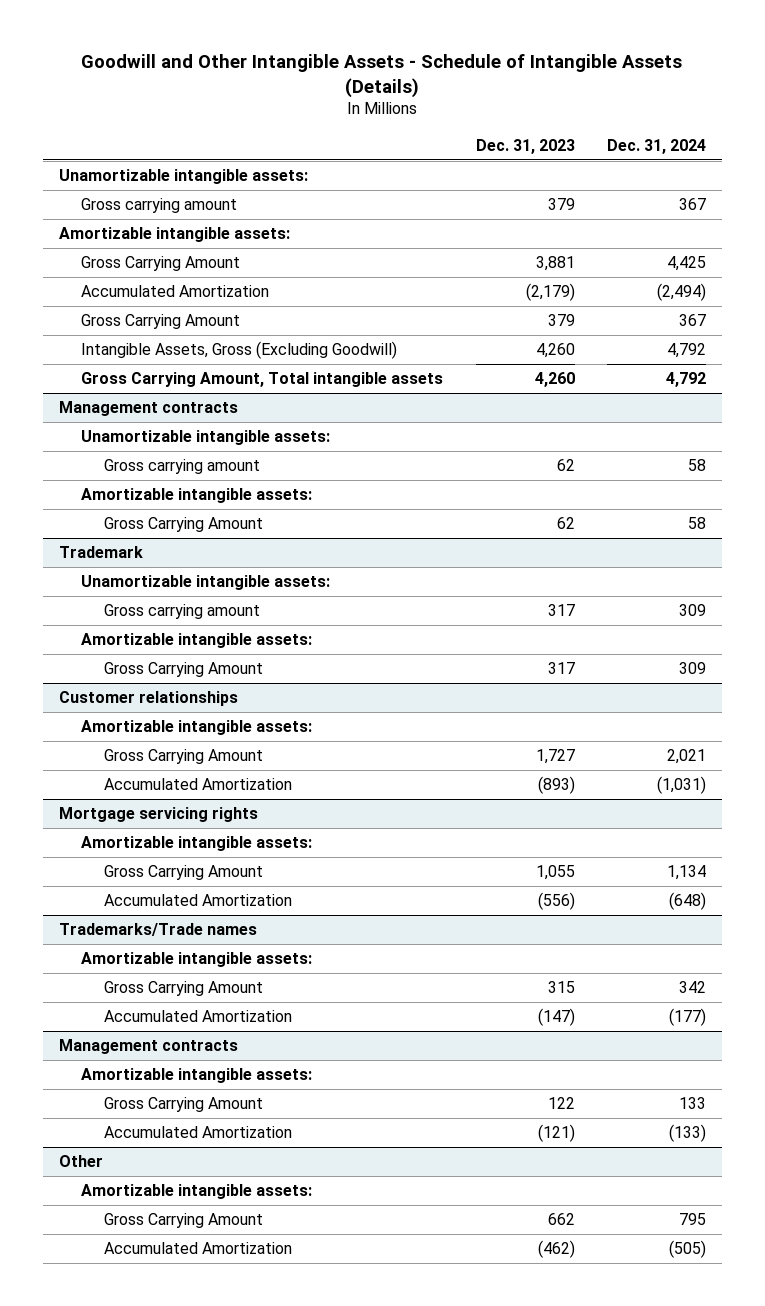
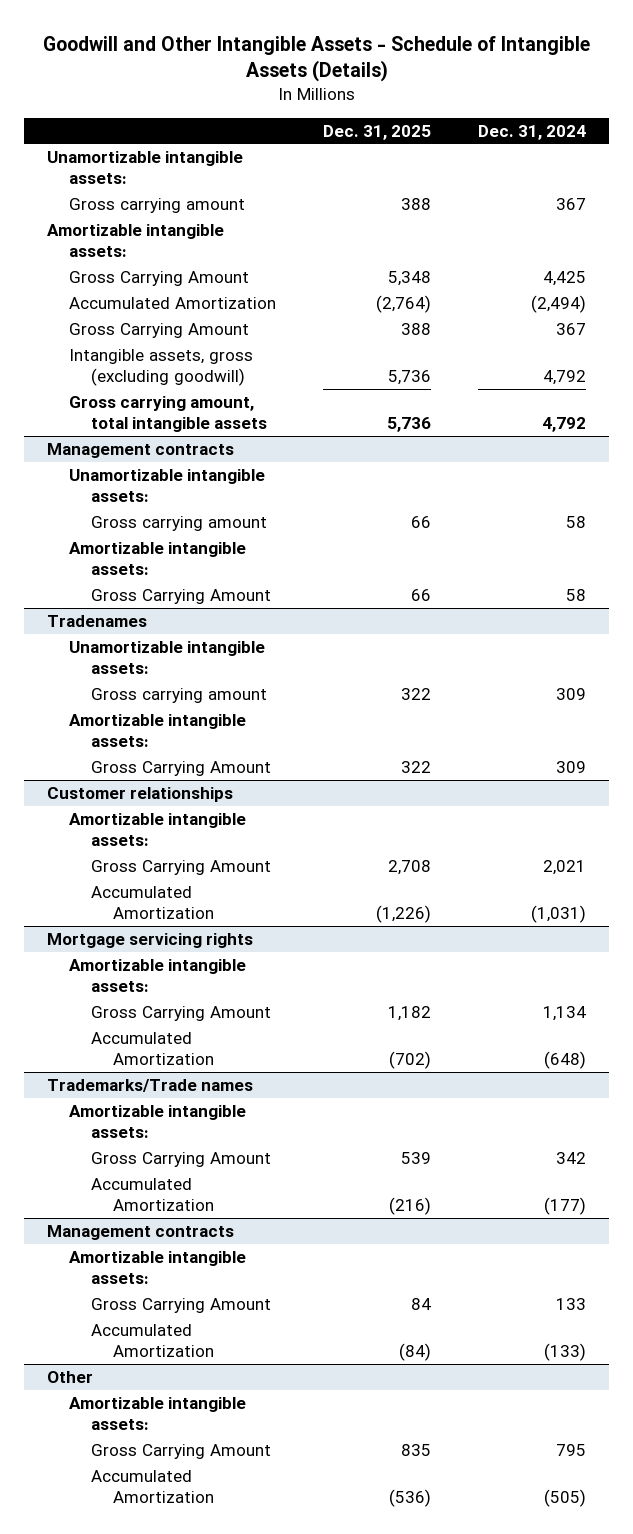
- | Dec. 31, 2023 | Dec. 31, 2024
+ | Dec. 31, 2025 | Dec. 31, 2024
- Intangible Assets, Gross (Excluding Goodwill) | 4,260 | 4,792
- Gross Carrying Amount, Total intangible assets | 4,260 | 4,792
+ Intangible assets, gross (excluding goodwill) | 5,736 | 4,792
+ Gross carrying amount, total intangible assets | 5,736 | 4,792
- Trademark
+ Tradenames

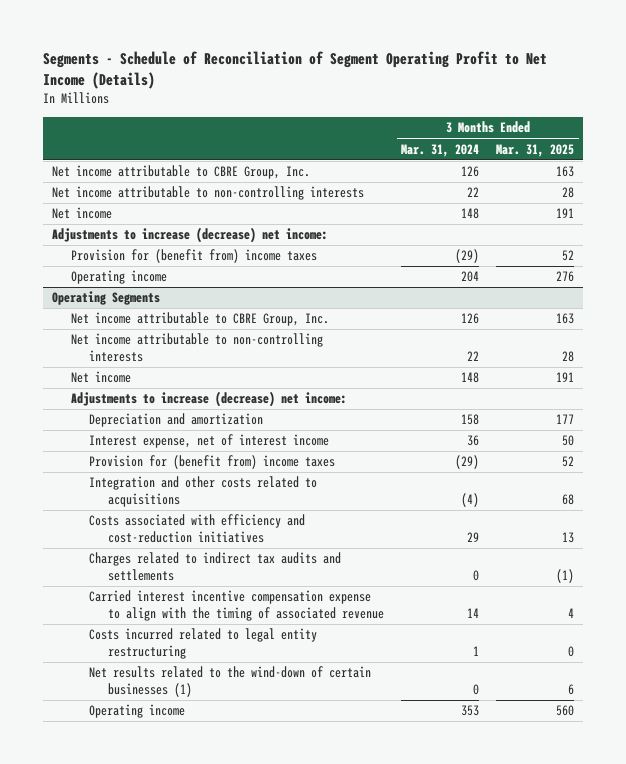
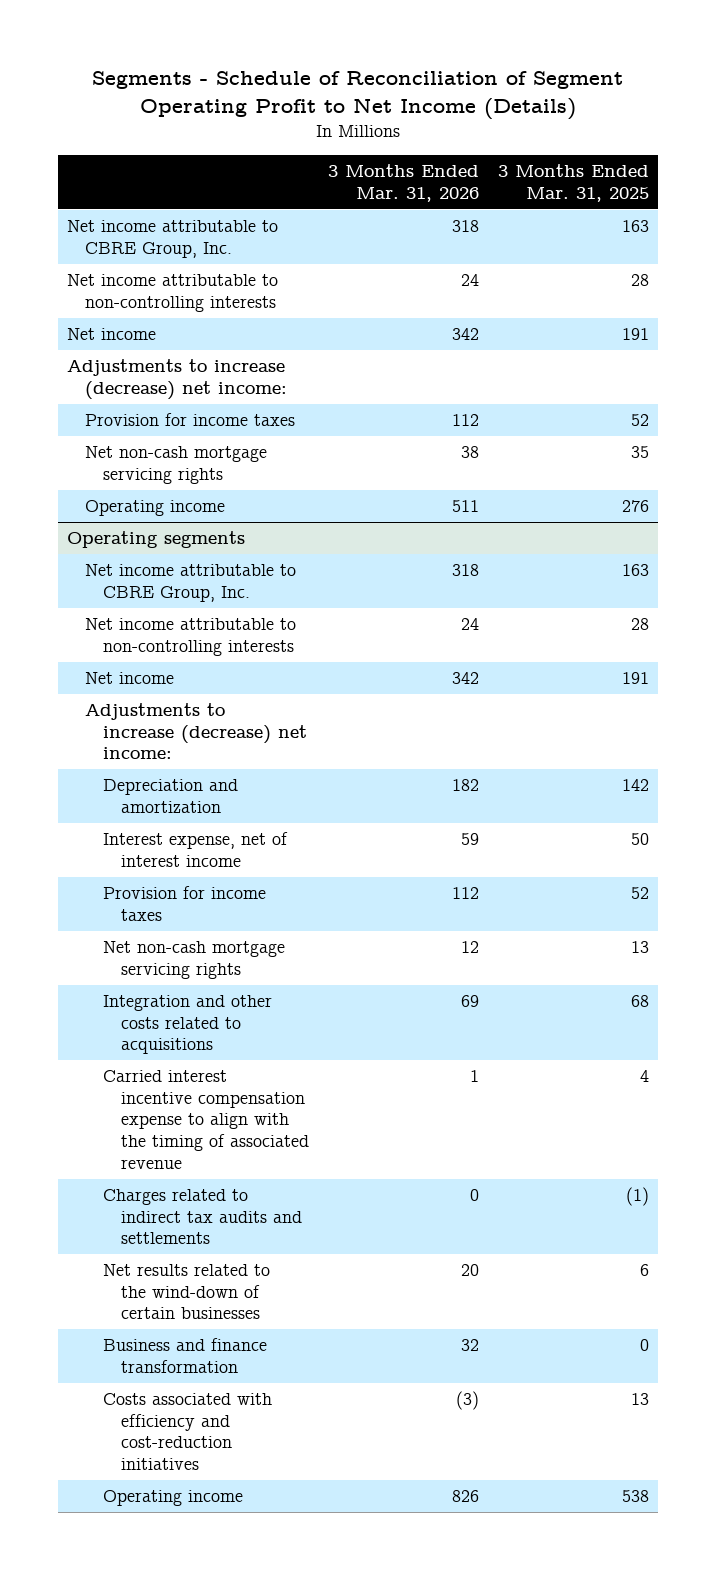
- | 3 Months Ended Mar. 31, 2024 | 3 Months Ended Mar. 31, 2025
+ | 3 Months Ended Mar. 31, 2026 | 3 Months Ended Mar. 31, 2025
- Provision for (benefit from) income taxes | (29) | 52
+ Provision for income taxes | 112 | 52
+ Net non-cash mortgage servicing rights | 38 | 35
- Operating Segments
+ Operating segments
- Depreciation and amortization | 158 | 177
+ Depreciation and amortization | 182 | 142
- Provision for (benefit from) income taxes | (29) | 52
+ Provision for income taxes | 112 | 52
+ Net non-cash mortgage servicing rights | 12 | 13
- Costs associated with efficiency and cost-reduction initiatives | 29 | 13
- Charges related to indirect tax audits and settlements | 0 | (1)
- Costs incurred related to legal entity restructuring | 1 | 0
- Net results related to the wind-down of certain businesses (1) | 0 | 6
- Operating income | 353 | 560
+ Charges related to indirect tax audits and settlements | 0 | (1)
+ Net results related to the wind-down of certain businesses | 20 | 6
+ Business and finance transformation | 32 | 0
+ Costs associated with efficiency and cost-reduction initiatives | (3) | 13
+ Operating income | 826 | 538

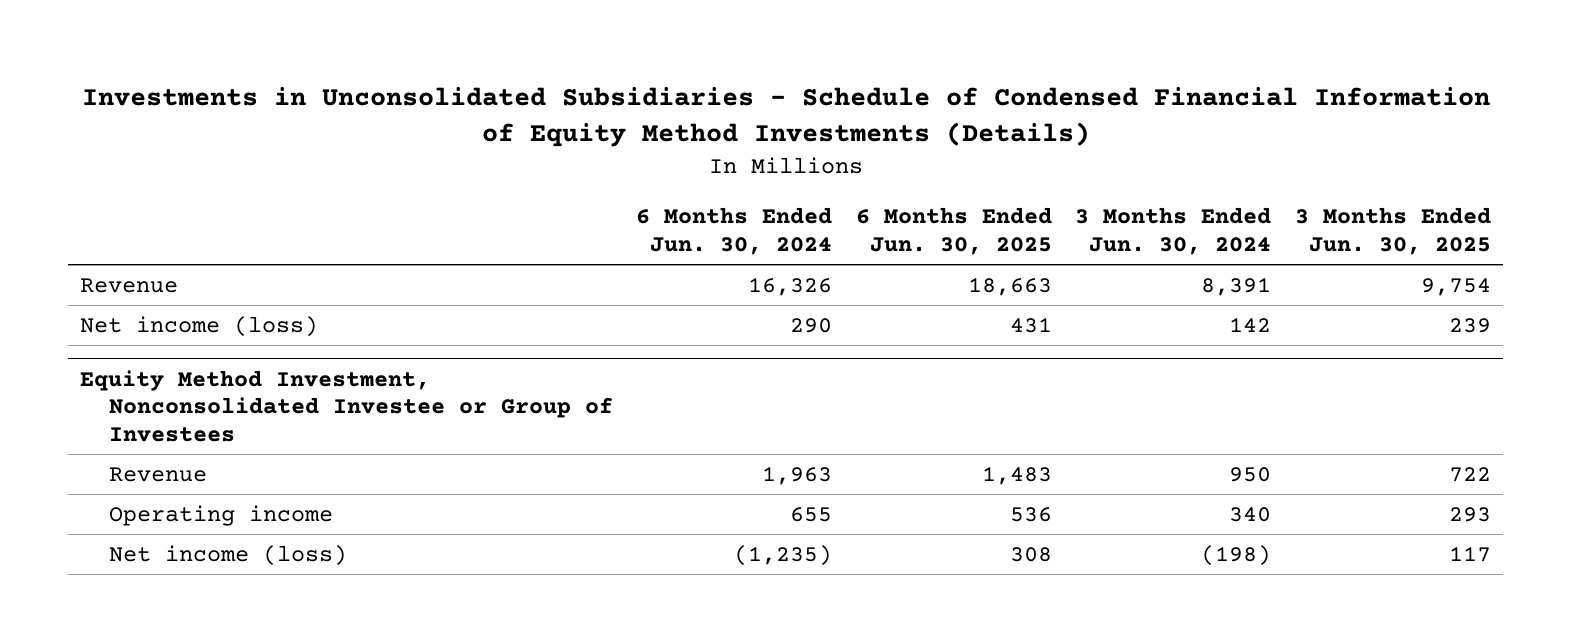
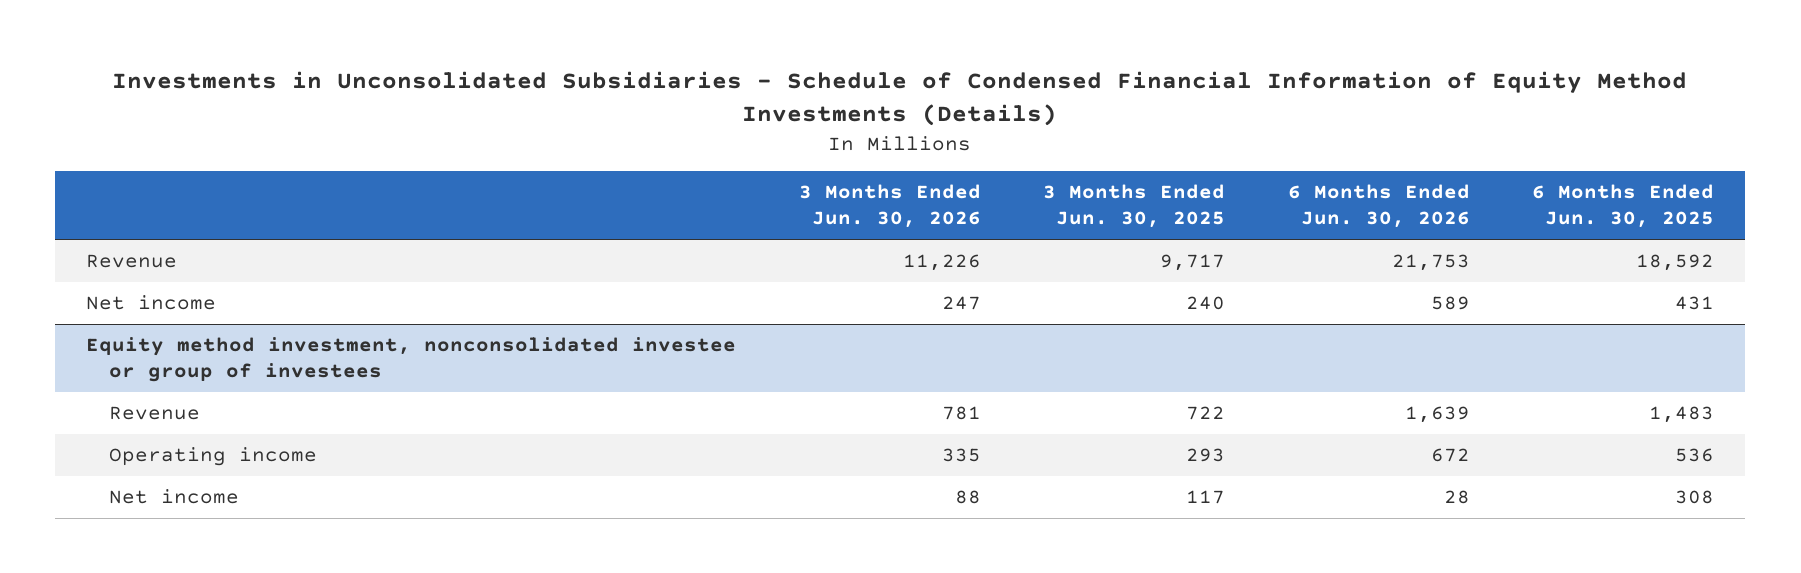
- | 6 Months Ended Jun. 30, 2024 | 6 Months Ended Jun. 30, 2025 | 3 Months Ended Jun. 30, 2024 | 3 Months Ended Jun. 30, 2025
+ | 3 Months Ended Jun. 30, 2026 | 3 Months Ended Jun. 30, 2025 | 6 Months Ended Jun. 30, 2026 | 6 Months Ended Jun. 30, 2025
- Revenue | 16,326 | 18,663 | 8,391 | 9,754
- Net income (loss) | 290 | 431 | 142 | 239
- Equity Method Investment, Nonconsolidated Investee or Group of Investees
+ Revenue | 11,226 | 9,717 | 21,753 | 18,592
+ Net income | 247 | 240 | 589 | 431
+ Equity method investment, nonconsolidated investee or group of investees
- Net income (loss) | (1,235) | 308 | (198) | 117
+ Net income | 88 | 117 | 28 | 308

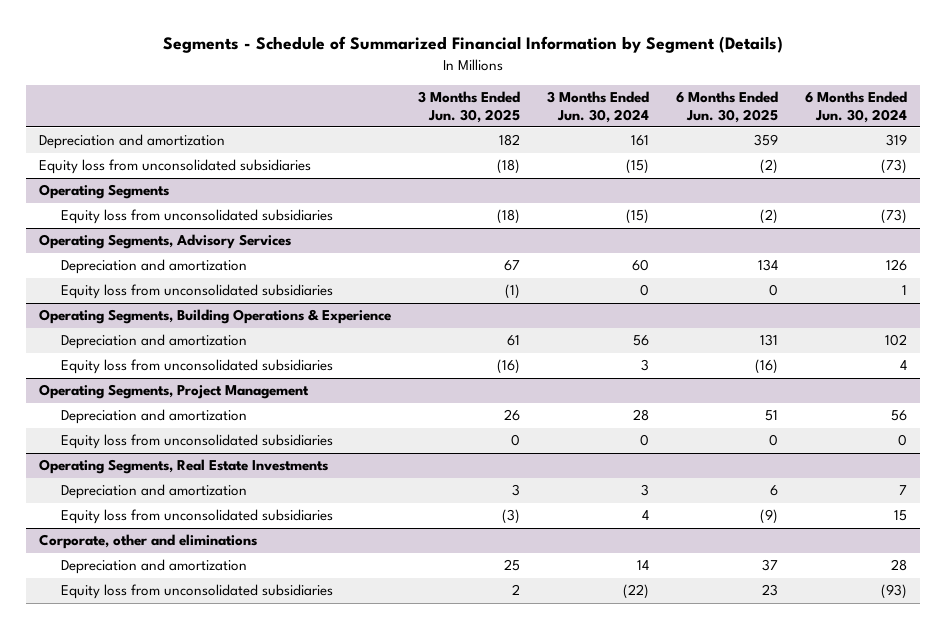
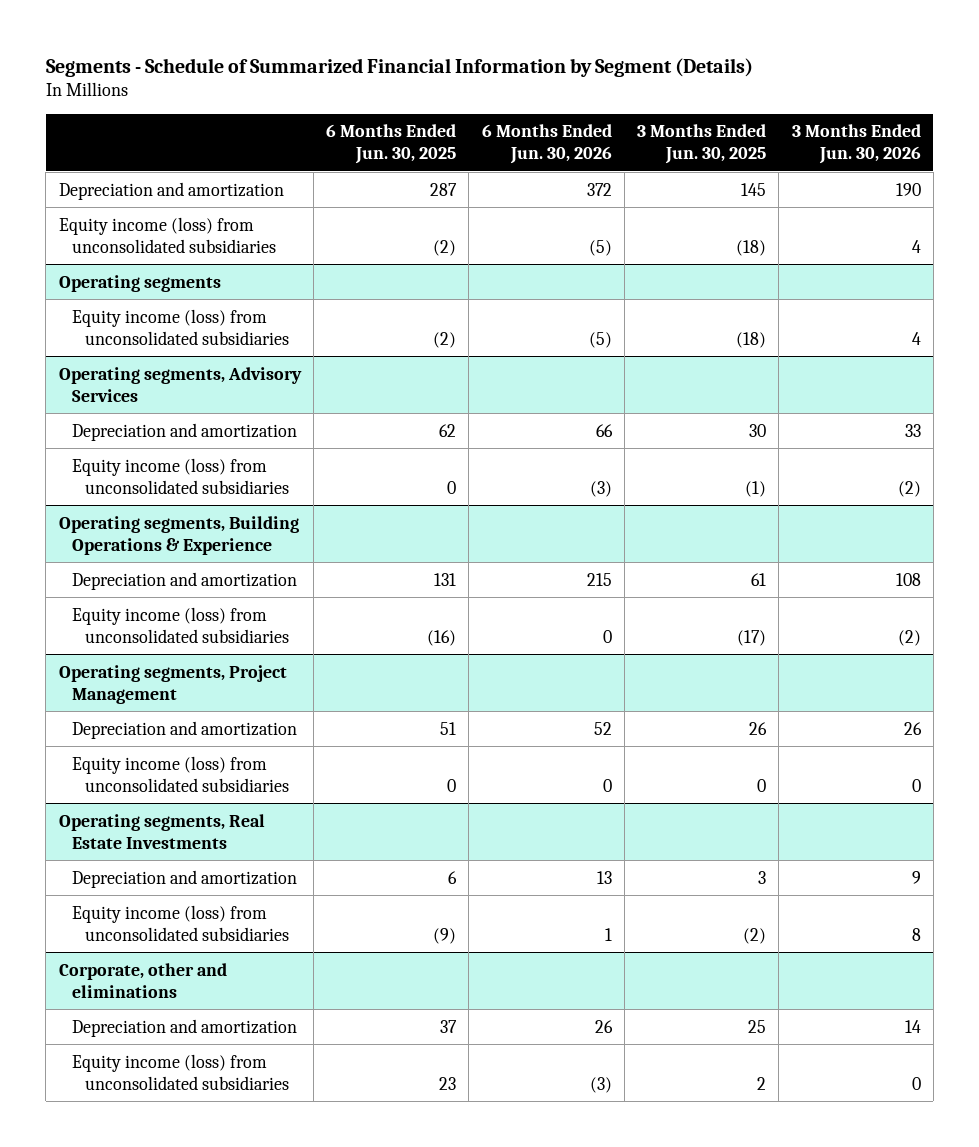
- | 3 Months Ended Jun. 30, 2025 | 3 Months Ended Jun. 30, 2024 | 6 Months Ended Jun. 30, 2025 | 6 Months Ended Jun. 30, 2024
+ | 6 Months Ended Jun. 30, 2025 | 6 Months Ended Jun. 30, 2026 | 3 Months Ended Jun. 30, 2025 | 3 Months Ended Jun. 30, 2026
- Depreciation and amortization | 182 | 161 | 359 | 319
- Equity loss from unconsolidated subsidiaries | (18) | (15) | (2) | (73)
- Operating Segments
- Equity loss from unconsolidated subsidiaries | (18) | (15) | (2) | (73)
- Operating Segments, Advisory Services
- Depreciation and amortization | 67 | 60 | 134 | 126
- Equity loss from unconsolidated subsidiaries | (1) | 0 | 0 | 1
- Operating Segments, Building Operations & Experience
+ Depreciation and amortization | 287 | 372 | 145 | 190
+ Equity income (loss) from unconsolidated subsidiaries | (2) | (5) | (18) | 4
+ Operating segments
+ Equity income (loss) from unconsolidated subsidiaries | (2) | (5) | (18) | 4
+ Operating segments, Advisory Services
+ Depreciation and amortization | 62 | 66 | 30 | 33
+ Equity income (loss) from unconsolidated subsidiaries | 0 | (3) | (1) | (2)
+ Operating segments, Building Operations & Experience
- Equity loss from unconsolidated subsidiaries | (16) | 3 | (16) | 4
- Operating Segments, Project Management
+ Equity income (loss) from unconsolidated subsidiaries | (16) | 0 | (17) | (2)
+ Operating segments, Project Management
- Equity loss from unconsolidated subsidiaries | 0 | 0 | 0 | 0
- Operating Segments, Real Estate Investments
+ Equity income (loss) from unconsolidated subsidiaries | 0 | 0 | 0 | 0
+ Operating segments, Real Estate Investments
- Equity loss from unconsolidated subsidiaries | (3) | 4 | (9) | 15
+ Equity income (loss) from unconsolidated subsidiaries | (9) | 1 | (2) | 8
@ Corporate, other and eliminations
- Equity loss from unconsolidated subsidiaries | 2 | (22) | 23 | (93)
+ Equity income (loss) from unconsolidated subsidiaries | 23 | (3) | 2 | 0

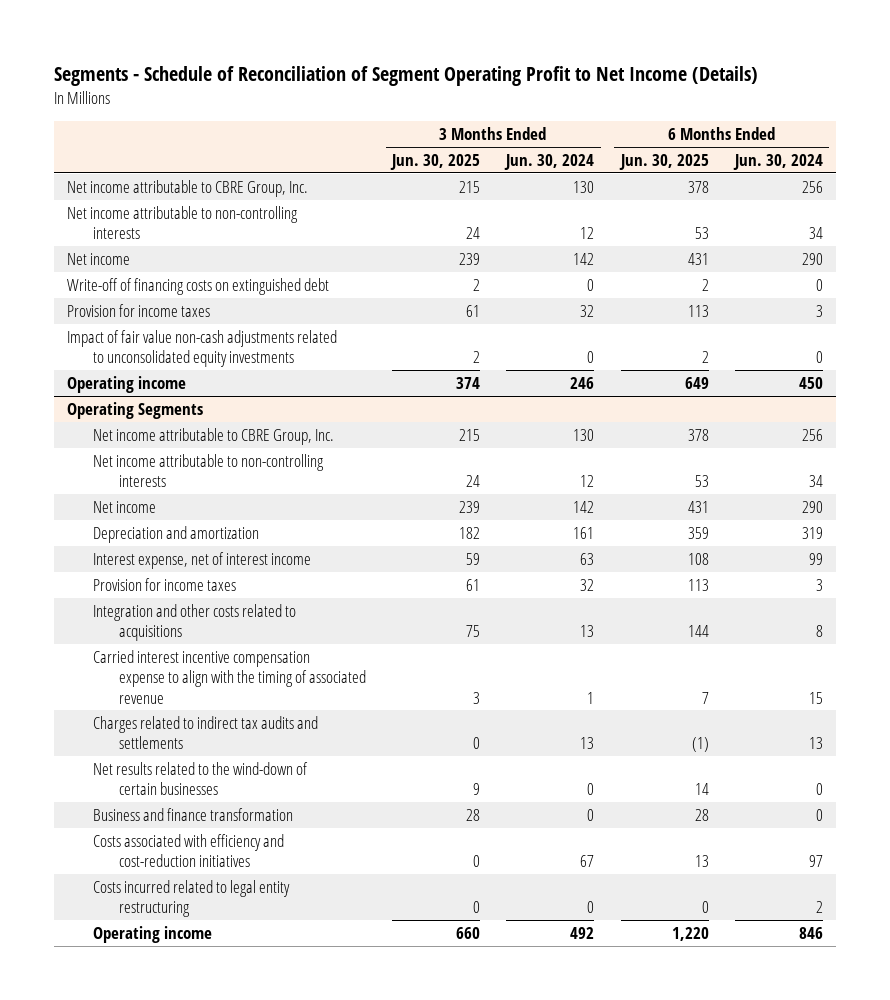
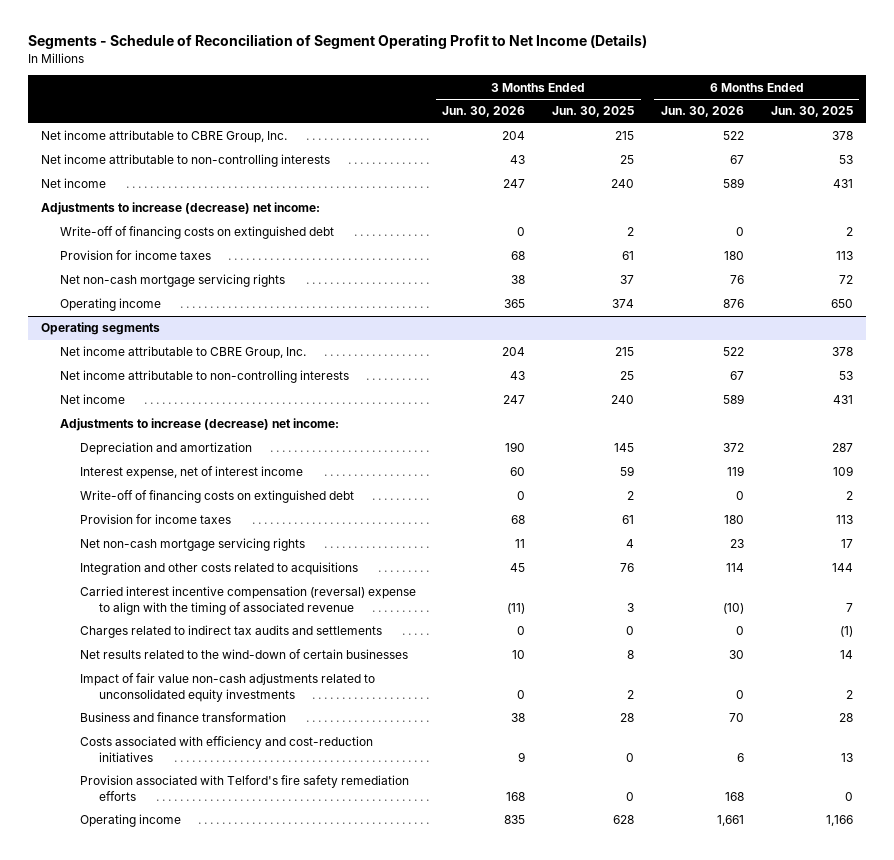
- | 3 Months Ended Jun. 30, 2025 | 3 Months Ended Jun. 30, 2024 | 6 Months Ended Jun. 30, 2025 | 6 Months Ended Jun. 30, 2024
+ | 3 Months Ended Jun. 30, 2026 | 3 Months Ended Jun. 30, 2025 | 6 Months Ended Jun. 30, 2026 | 6 Months Ended Jun. 30, 2025
- Net income attributable to non-controlling interests | 24 | 12 | 53 | 34
- Net income | 239 | 142 | 431 | 290
+ Net income attributable to non-controlling interests | 43 | 25 | 67 | 53
+ Net income | 247 | 240 | 589 | 431
+ Adjustments to increase (decrease) net income:
- Impact of fair value non-cash adjustments related to unconsolidated equity investments | 2 | 0 | 2 | 0
- Operating income | 374 | 246 | 649 | 450
- Operating Segments
+ Net non-cash mortgage servicing rights | 38 | 37 | 76 | 72
+ Operating income | 365 | 374 | 876 | 650
+ Operating segments
- Net income attributable to non-controlling interests | 24 | 12 | 53 | 34
- Net income | 239 | 142 | 431 | 290
- Depreciation and amortization | 182 | 161 | 359 | 319
- Interest expense, net of interest income | 59 | 63 | 108 | 99
+ Net income attributable to non-controlling interests | 43 | 25 | 67 | 53
+ Net income | 247 | 240 | 589 | 431
+ Adjustments to increase (decrease) net income:
+ Depreciation and amortization | 190 | 145 | 372 | 287
+ Interest expense, net of interest income | 60 | 59 | 119 | 109
+ Write-off of financing costs on extinguished debt | 0 | 2 | 0 | 2
- Integration and other costs related to acquisitions | 75 | 13 | 144 | 8
- Carried interest incentive compensation expense to align with the timing of associated revenue | 3 | 1 | 7 | 15
+ Net non-cash mortgage servicing rights | 11 | 4 | 23 | 17
+ Integration and other costs related to acquisitions | 45 | 76 | 114 | 144
+ Carried interest incentive compensation (reversal) expense to align with the timing of associated revenue | (11) | 3 | (10) | 7
- Net results related to the wind-down of certain businesses | 9 | 0 | 14 | 0
+ Net results related to the wind-down of certain businesses | 10 | 8 | 30 | 14
+ Impact of fair value non-cash adjustments related to unconsolidated equity investments | 0 | 2 | 0 | 2
- Costs incurred related to legal entity restructuring | 0 | 0 | 0 | 2
- Operating income | 660 | 492 | 1,220 | 846
+ Provision associated with Telford's fire safety remediation efforts | 168 | 0 | 168 | 0
+ Operating income | 835 | 628 | 1,661 | 1,166

